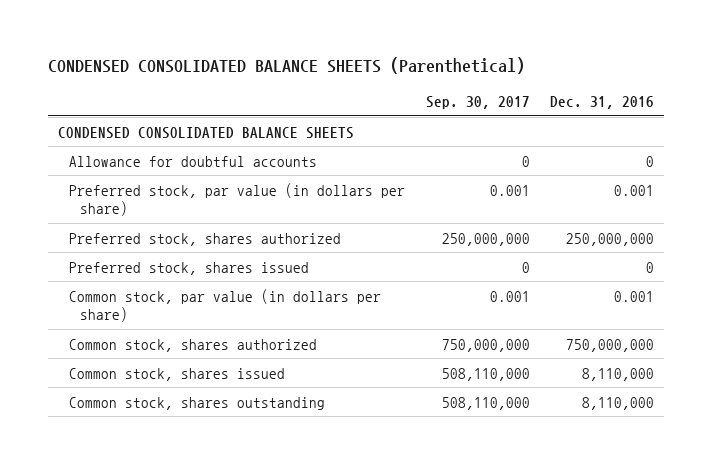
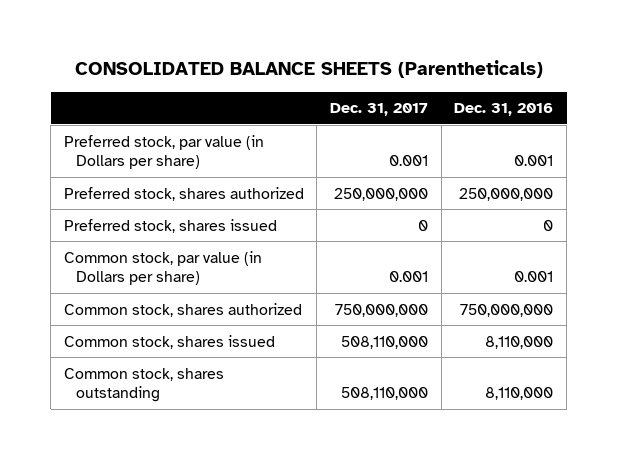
- CONDENSED CONSOLIDATED BALANCE SHEETS (Parenthetical)
+ CONSOLIDATED BALANCE SHEETS (Parentheticals)
- | Sep. 30, 2017 | Dec. 31, 2016
+ | Dec. 31, 2017 | Dec. 31, 2016
- CONDENSED CONSOLIDATED BALANCE SHEETS
- Allowance for doubtful accounts | 0 | 0
- Preferred stock, par value (in dollars per share) | 0.001 | 0.001
+ Preferred stock, par value (in Dollars per share) | 0.001 | 0.001
- Common stock, par value (in dollars per share) | 0.001 | 0.001
+ Common stock, par value (in Dollars per share) | 0.001 | 0.001

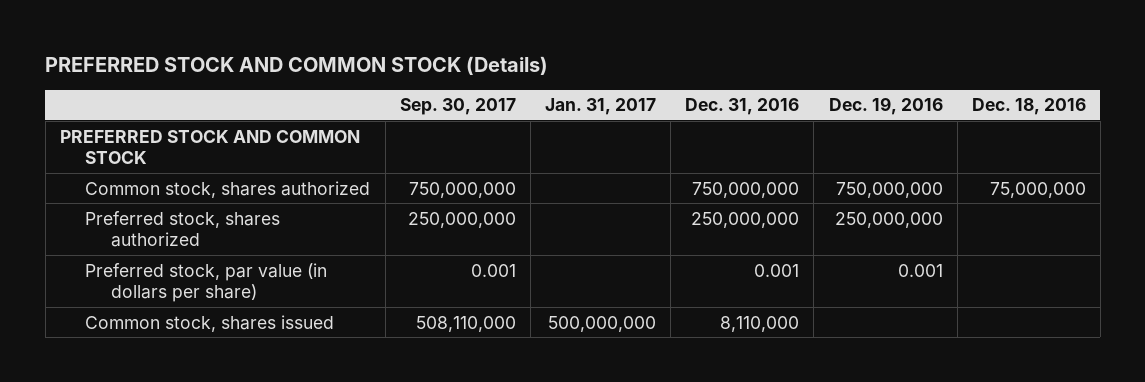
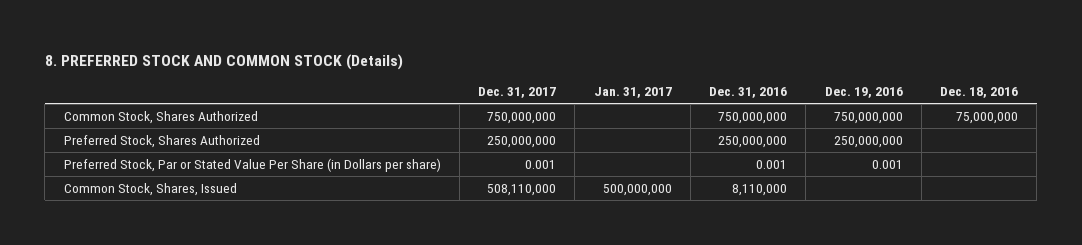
- PREFERRED STOCK AND COMMON STOCK (Details)
+ 8. PREFERRED STOCK AND COMMON STOCK (Details)
- | Sep. 30, 2017 | Jan. 31, 2017 | Dec. 31, 2016 | Dec. 19, 2016 | Dec. 18, 2016
+ | Dec. 31, 2017 | Jan. 31, 2017 | Dec. 31, 2016 | Dec. 19, 2016 | Dec. 18, 2016
- PREFERRED STOCK AND COMMON STOCK
- Common stock, shares authorized | 750,000,000 | | 750,000,000 | 750,000,000 | 75,000,000
- Preferred stock, shares authorized | 250,000,000 | | 250,000,000 | 250,000,000 |
- Preferred stock, par value (in dollars per share) | 0.001 | | 0.001 | 0.001 |
- Common stock, shares issued | 508,110,000 | 500,000,000 | 8,110,000 | |
+ Common Stock, Shares Authorized | 750,000,000 | | 750,000,000 | 750,000,000 | 75,000,000
+ Preferred Stock, Shares Authorized | 250,000,000 | | 250,000,000 | 250,000,000 |
+ Preferred Stock, Par or Stated Value Per Share (in Dollars per share) | 0.001 | | 0.001 | 0.001 |
+ Common Stock, Shares, Issued | 508,110,000 | 500,000,000 | 8,110,000 | |

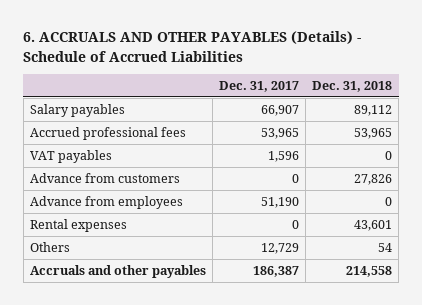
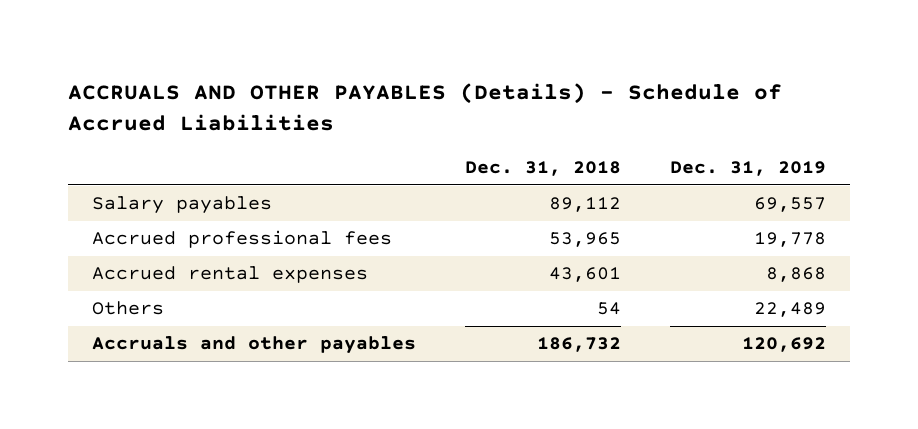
- 6. ACCRUALS AND OTHER PAYABLES (Details) - Schedule of Accrued Liabilities
+ ACCRUALS AND OTHER PAYABLES (Details) - Schedule of Accrued Liabilities
- | Dec. 31, 2017 | Dec. 31, 2018
+ | Dec. 31, 2018 | Dec. 31, 2019
- VAT payables | 1,596 | 0
- Advance from customers | 0 | 27,826
- Advance from employees | 51,190 | 0
- Rental expenses | 0 | 43,601
+ Accrued rental expenses | 43,601 | 8,868
- Accruals and other payables | 186,387 | 214,558
+ Accruals and other payables | 186,732 | 120,692

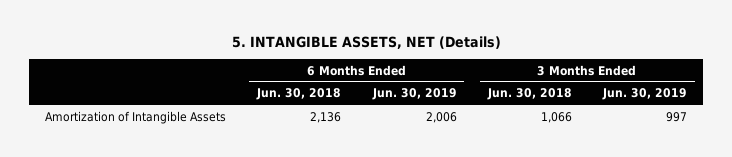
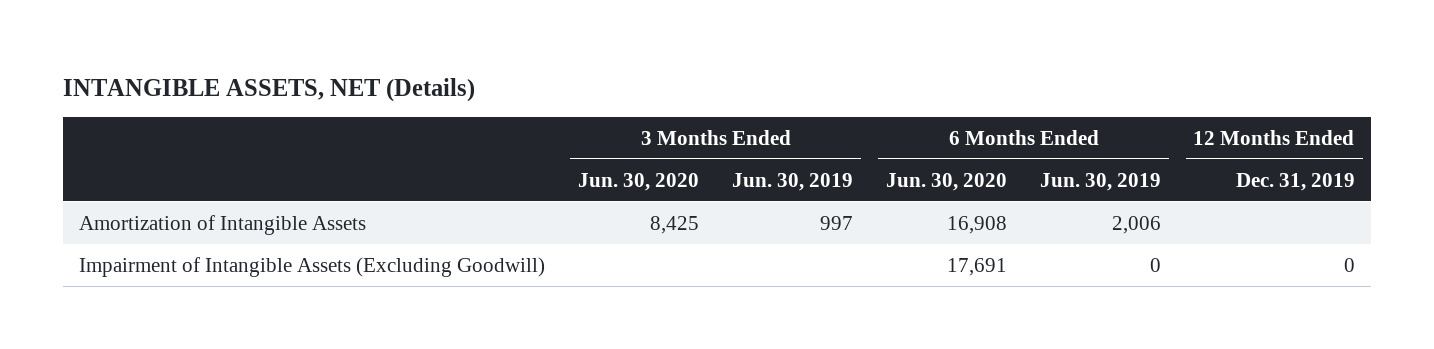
- 5. INTANGIBLE ASSETS, NET (Details)
+ INTANGIBLE ASSETS, NET (Details)
- | 6 Months Ended Jun. 30, 2018 | 6 Months Ended Jun. 30, 2019 | 3 Months Ended Jun. 30, 2018 | 3 Months Ended Jun. 30, 2019
+ | 3 Months Ended Jun. 30, 2020 | 3 Months Ended Jun. 30, 2019 | 6 Months Ended Jun. 30, 2020 | 6 Months Ended Jun. 30, 2019 | 12 Months Ended Dec. 31, 2019
+ Impairment of Intangible Assets (Excluding Goodwill) | | | 17,691 | 0 | 0

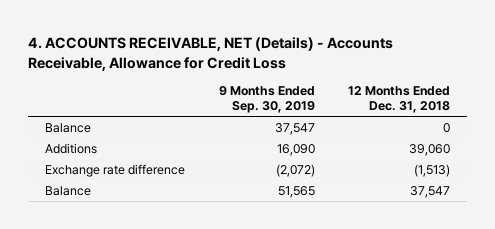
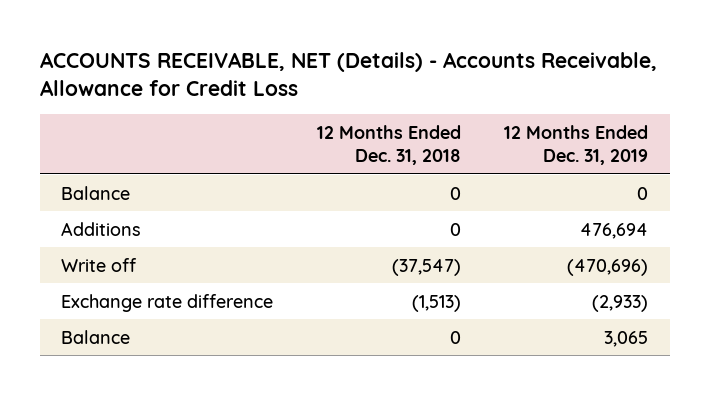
- 4. ACCOUNTS RECEIVABLE, NET (Details) - Accounts Receivable, Allowance for Credit Loss
+ ACCOUNTS RECEIVABLE, NET (Details) - Accounts Receivable, Allowance for Credit Loss
- | 9 Months Ended Sep. 30, 2019 | 12 Months Ended Dec. 31, 2018
+ | 12 Months Ended Dec. 31, 2018 | 12 Months Ended Dec. 31, 2019
- Additions | 16,090 | 39,060
+ Additions | 0 | 476,694
+ Write off | (37,547) | (470,696)
- Balance | 51,565 | 37,547
+ Balance | 0 | 3,065

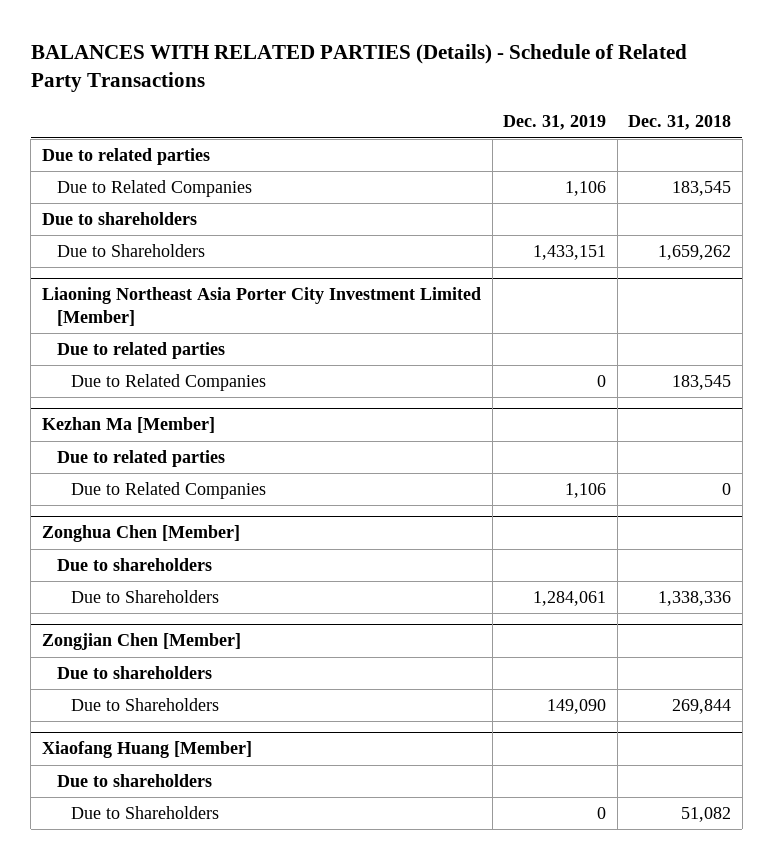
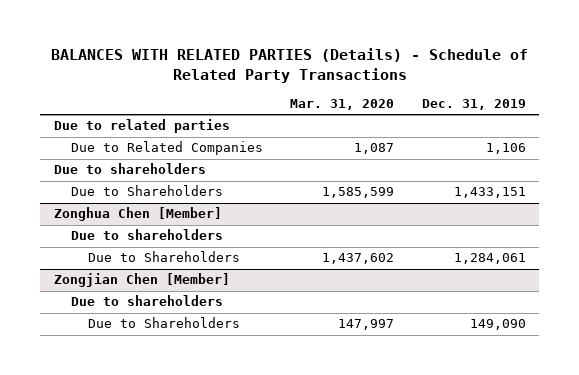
- | Dec. 31, 2019 | Dec. 31, 2018
+ | Mar. 31, 2020 | Dec. 31, 2019
- Liaoning Northeast Asia Porter City Investment Limited [Member]
- Due to related parties
- Due to Related Companies | 0 | 183,545
- Kezhan Ma [Member]
- Due to related parties
- Due to Related Companies | 1,106 | 0
- Xiaofang Huang [Member]
- Due to shareholders
- Due to Shareholders | 0 | 51,082

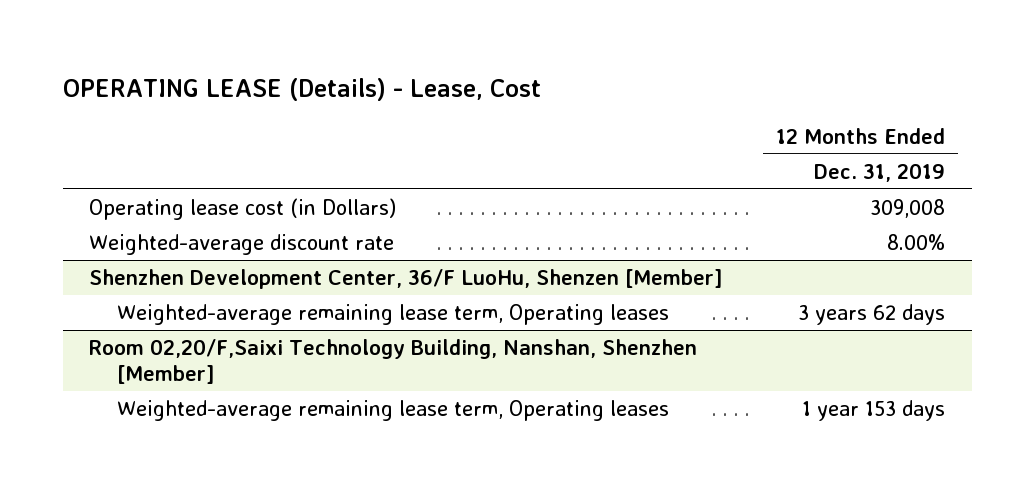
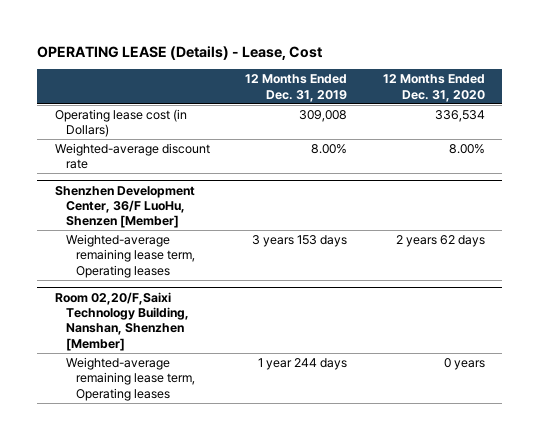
- | 12 Months Ended Dec. 31, 2019
+ | 12 Months Ended Dec. 31, 2019 | 12 Months Ended Dec. 31, 2020
@ Shenzhen Development Center, 36/F LuoHu, Shenzen [Member]
- Weighted-average remaining lease term, Operating leases | 3 years 62 days
+ Weighted-average remaining lease term, Operating leases | 3 years 153 days | 2 years 62 days
@ Room 02,20/F,Saixi Technology Building, Nanshan, Shenzhen [Member]
- Weighted-average remaining lease term, Operating leases | 1 year 153 days
+ Weighted-average remaining lease term, Operating leases | 1 year 244 days | 0 years

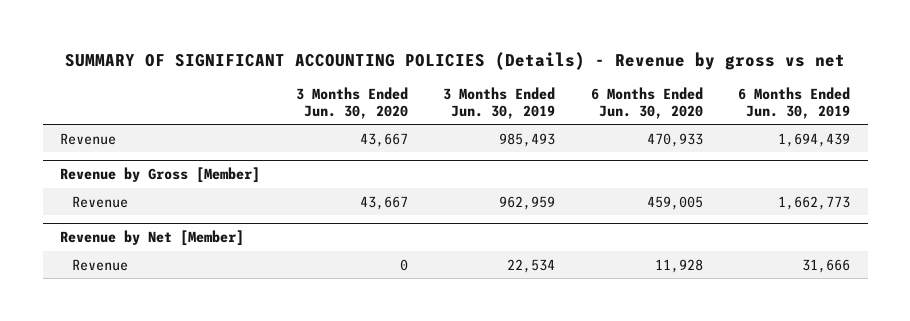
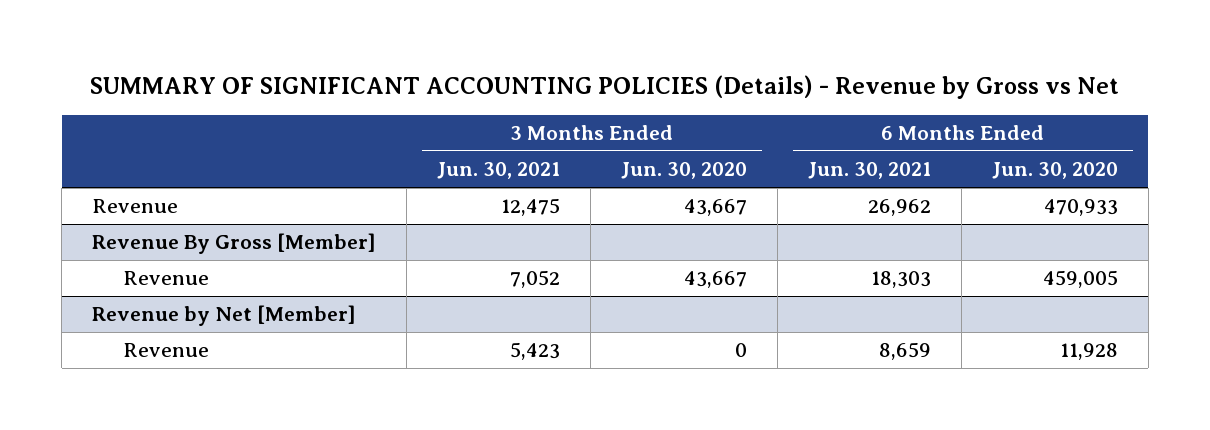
- SUMMARY OF SIGNIFICANT ACCOUNTING POLICIES (Details) - Revenue by gross vs net
+ SUMMARY OF SIGNIFICANT ACCOUNTING POLICIES (Details) - Revenue by Gross vs Net
- | 3 Months Ended Jun. 30, 2020 | 3 Months Ended Jun. 30, 2019 | 6 Months Ended Jun. 30, 2020 | 6 Months Ended Jun. 30, 2019
+ | 3 Months Ended Jun. 30, 2021 | 3 Months Ended Jun. 30, 2020 | 6 Months Ended Jun. 30, 2021 | 6 Months Ended Jun. 30, 2020
- Revenue by Gross [Member]
+ Revenue By Gross [Member]

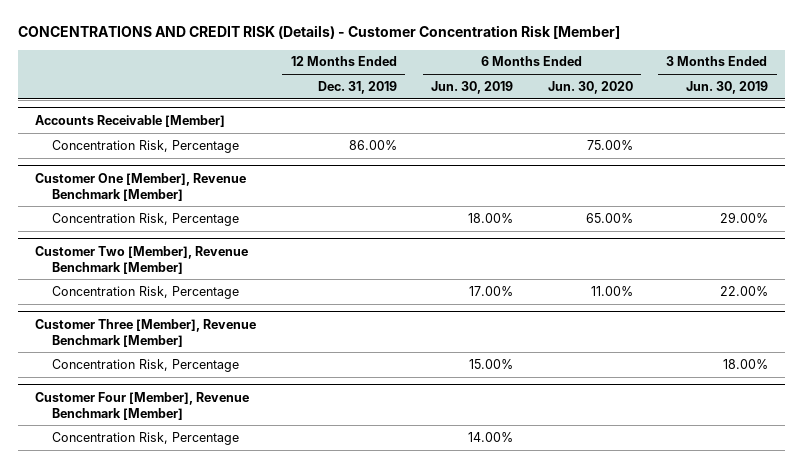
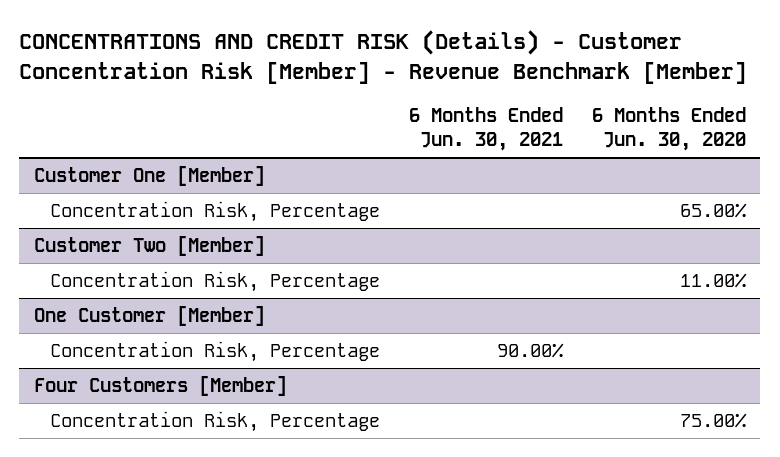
- CONCENTRATIONS AND CREDIT RISK (Details) - Customer Concentration Risk [Member]
+ CONCENTRATIONS AND CREDIT RISK (Details) - Customer Concentration Risk [Member] - Revenue Benchmark [Member]
- | 12 Months Ended Dec. 31, 2019 | 6 Months Ended Jun. 30, 2019 | 6 Months Ended Jun. 30, 2020 | 3 Months Ended Jun. 30, 2019
+ | 6 Months Ended Jun. 30, 2021 | 6 Months Ended Jun. 30, 2020
- Accounts Receivable [Member]
- Concentration Risk, Percentage | 86.00% | | 75.00% |
- Customer One [Member], Revenue Benchmark [Member]
+ Customer One [Member]
- Customer Two [Member], Revenue Benchmark [Member]
+ Customer Two [Member]
- Customer Three [Member], Revenue Benchmark [Member]
- Concentration Risk, Percentage | | 15.00% | | 18.00%
- Customer Four [Member], Revenue Benchmark [Member]
+ One Customer [Member]
+ Four Customers [Member]
+ Concentration Risk, Percentage | | 75.00%

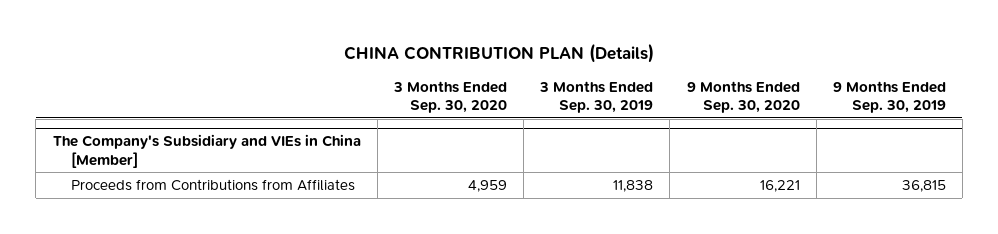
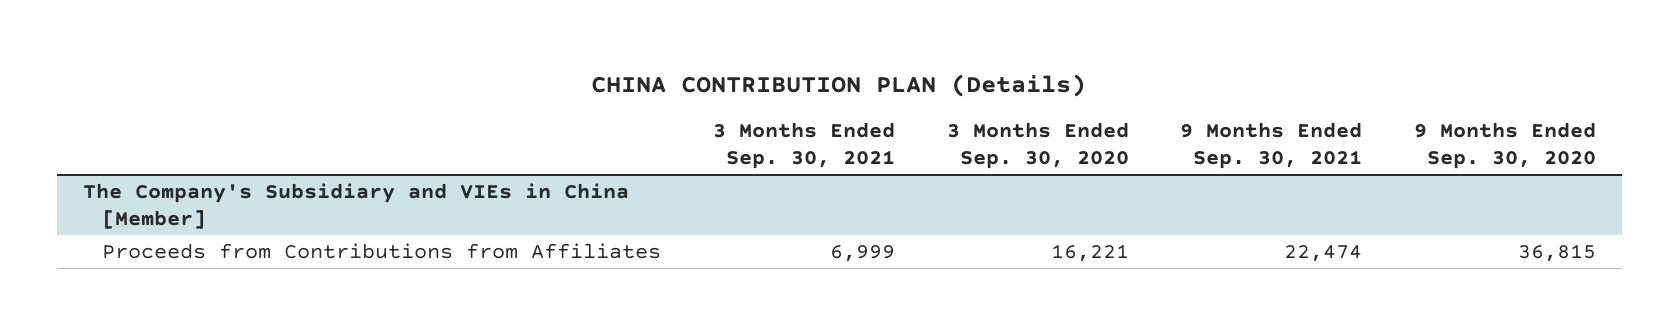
- | 3 Months Ended Sep. 30, 2020 | 3 Months Ended Sep. 30, 2019 | 9 Months Ended Sep. 30, 2020 | 9 Months Ended Sep. 30, 2019
+ | 3 Months Ended Sep. 30, 2021 | 3 Months Ended Sep. 30, 2020 | 9 Months Ended Sep. 30, 2021 | 9 Months Ended Sep. 30, 2020
@ The Company's Subsidiary and VIEs in China [Member]
- Proceeds from Contributions from Affiliates | 4,959 | 11,838 | 16,221 | 36,815
+ Proceeds from Contributions from Affiliates | 6,999 | 16,221 | 22,474 | 36,815

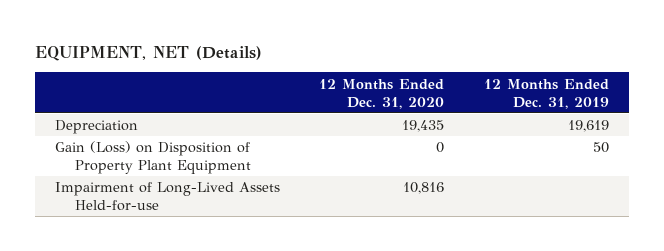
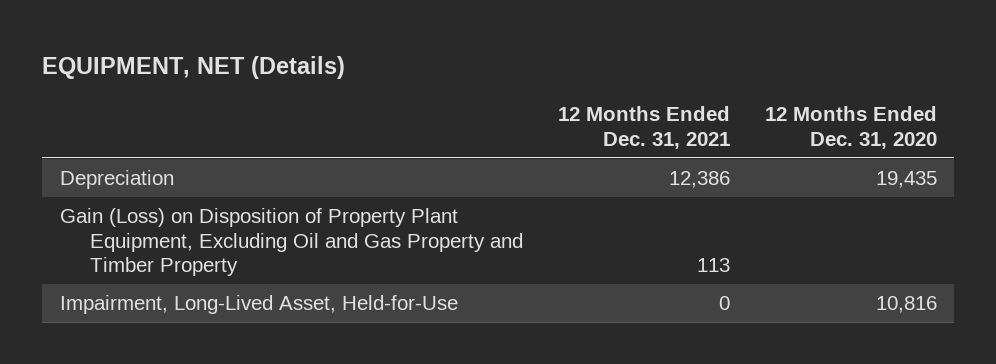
- | 12 Months Ended Dec. 31, 2020 | 12 Months Ended Dec. 31, 2019
+ | 12 Months Ended Dec. 31, 2021 | 12 Months Ended Dec. 31, 2020
- Gain (Loss) on Disposition of Property Plant Equipment | 0 | 50
- Impairment of Long-Lived Assets Held-for-use | 10,816 |
+ Gain (Loss) on Disposition of Property Plant Equipment, Excluding Oil and Gas Property and Timber Property | 113 |
+ Impairment, Long-Lived Asset, Held-for-Use | 0 | 10,816

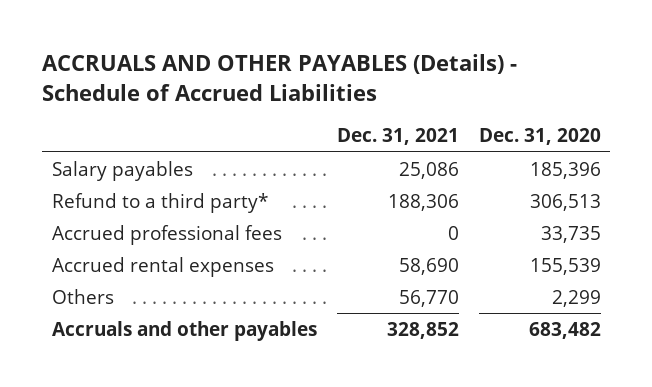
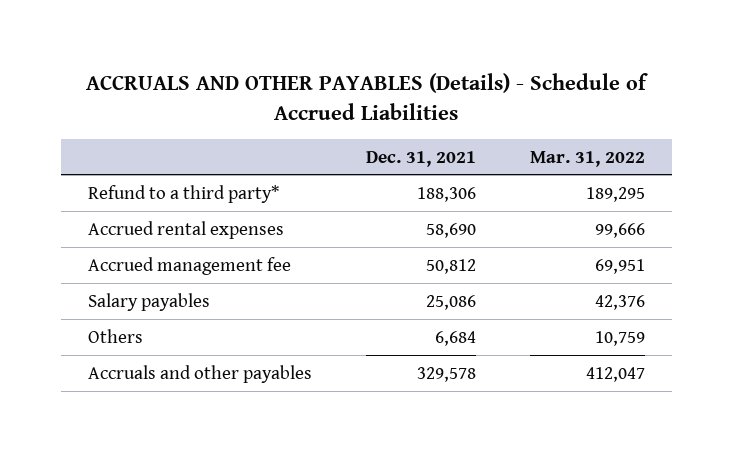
- | Dec. 31, 2021 | Dec. 31, 2020
+ | Dec. 31, 2021 | Mar. 31, 2022
- Accrued professional fees | 0 | 33,735
- Others | 56,770 | 2,299
- Accruals and other payables | 328,852 | 683,482
+ Accrued management fee | 50,812 | 69,951
moved down: Salary payables | 25,086 | 42,376
+ Others | 6,684 | 10,759
+ Accruals and other payables | 329,578 | 412,047

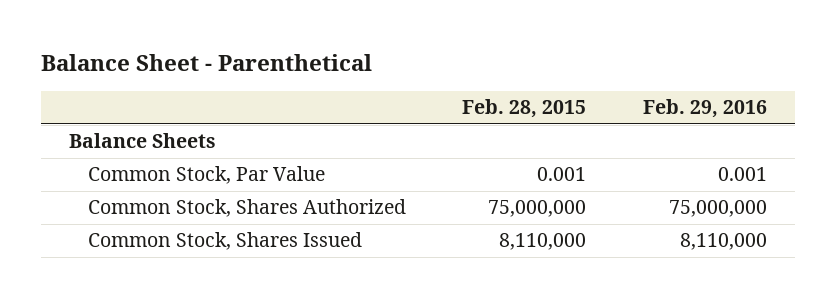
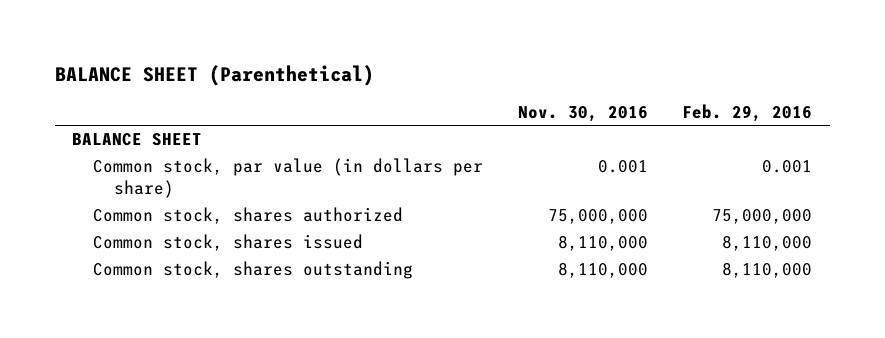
- Balance Sheet - Parenthetical
+ BALANCE SHEET (Parenthetical)
- | Feb. 28, 2015 | Feb. 29, 2016
+ | Nov. 30, 2016 | Feb. 29, 2016
- Balance Sheets
- Common Stock, Par Value | 0.001 | 0.001
- Common Stock, Shares Authorized | 75,000,000 | 75,000,000
- Common Stock, Shares Issued | 8,110,000 | 8,110,000
+ BALANCE SHEET
+ Common stock, par value (in dollars per share) | 0.001 | 0.001
+ Common stock, shares authorized | 75,000,000 | 75,000,000
+ Common stock, shares issued | 8,110,000 | 8,110,000
+ Common stock, shares outstanding | 8,110,000 | 8,110,000

